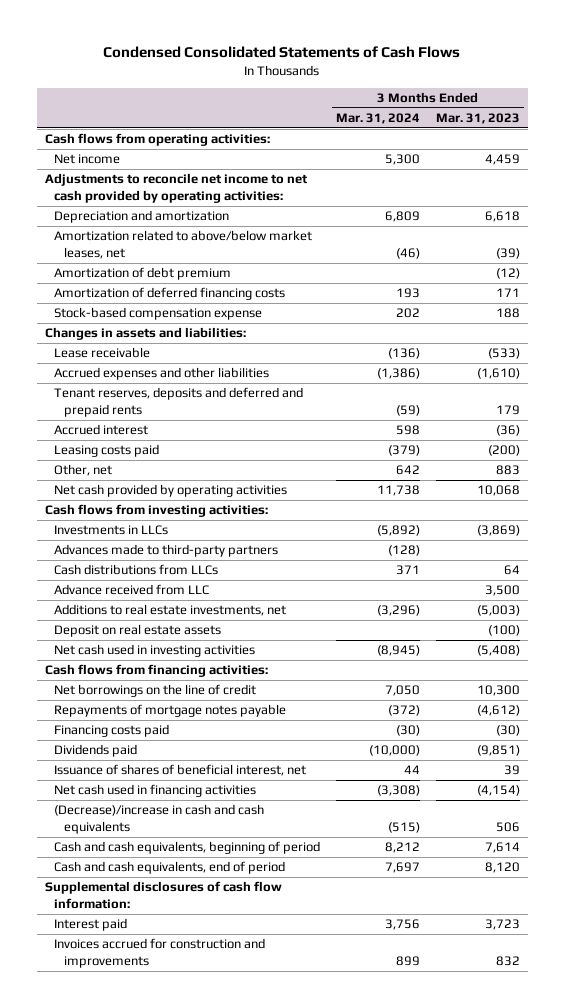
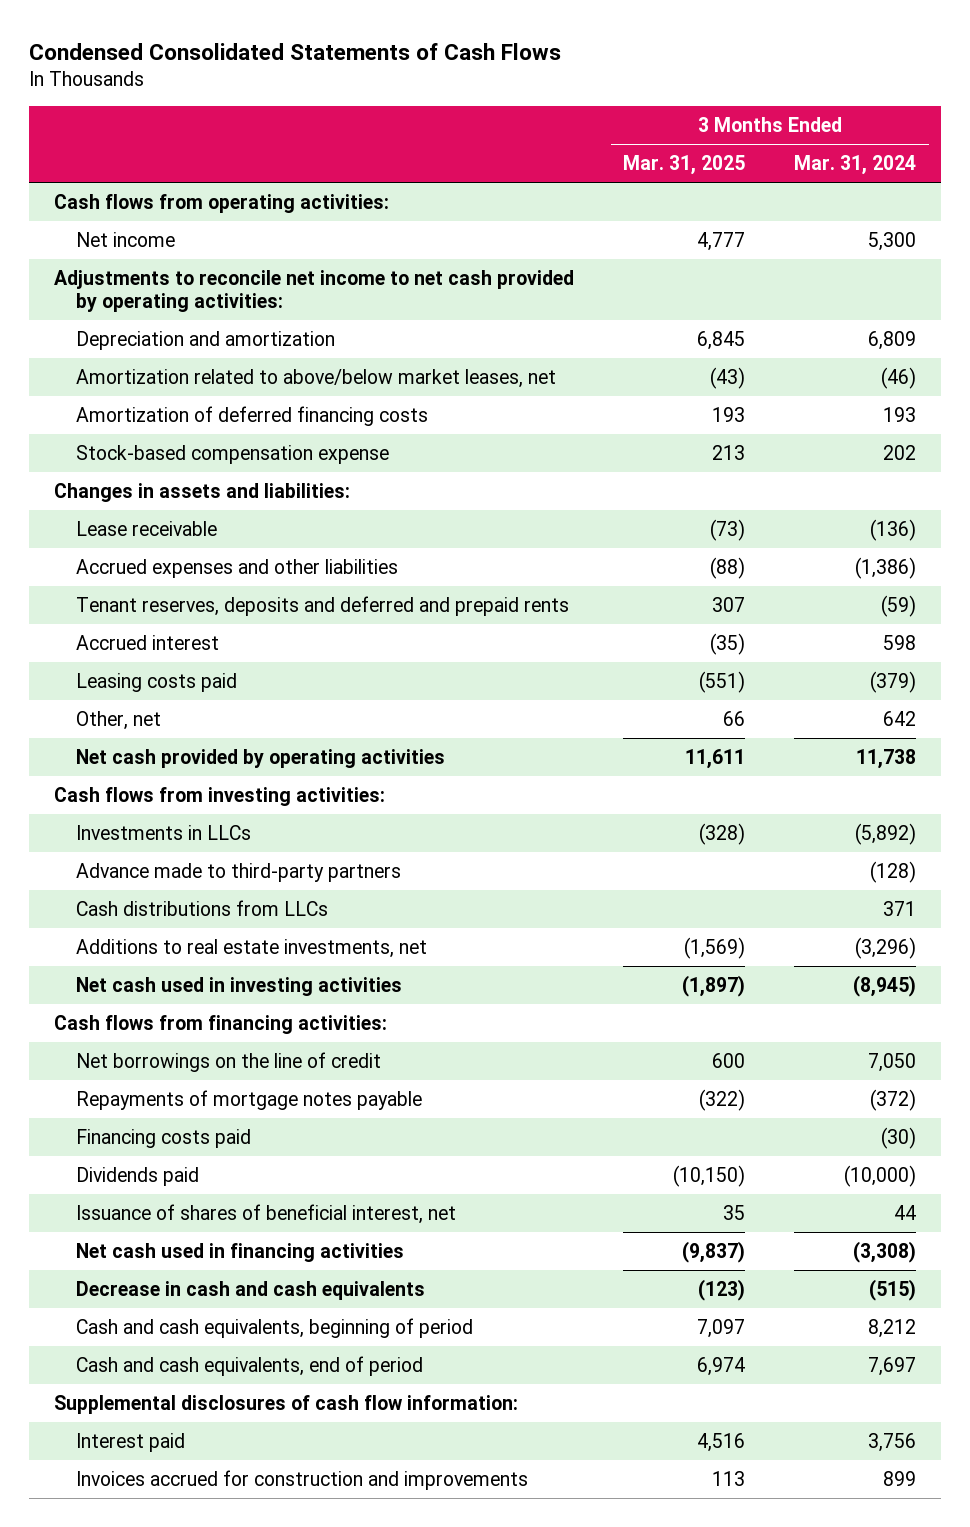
- | 3 Months Ended Mar. 31, 2024 | 3 Months Ended Mar. 31, 2023
+ | 3 Months Ended Mar. 31, 2025 | 3 Months Ended Mar. 31, 2024
- Amortization of debt premium | | (12)
- Advances made to third-party partners | (128) |
+ Advance made to third-party partners | | (128)
- Advance received from LLC | | 3,500
- Deposit on real estate assets | | (100)
- (Decrease)/increase in cash and cash equivalents | (515) | 506
+ Decrease in cash and cash equivalents | (123) | (515)

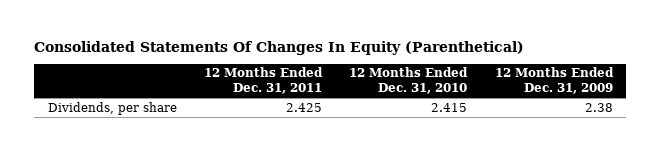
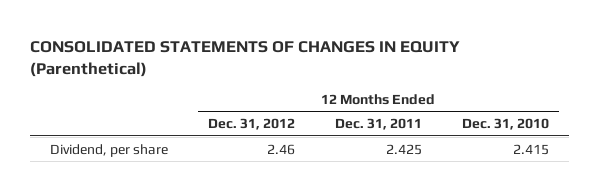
- Consolidated Statements Of Changes In Equity (Parenthetical)
+ CONSOLIDATED STATEMENTS OF CHANGES IN EQUITY (Parenthetical)
- | 12 Months Ended Dec. 31, 2011 | 12 Months Ended Dec. 31, 2010 | 12 Months Ended Dec. 31, 2009
+ | 12 Months Ended Dec. 31, 2012 | 12 Months Ended Dec. 31, 2011 | 12 Months Ended Dec. 31, 2010
- Dividends, per share | 2.425 | 2.415 | 2.38
+ Dividend, per share | 2.46 | 2.425 | 2.415

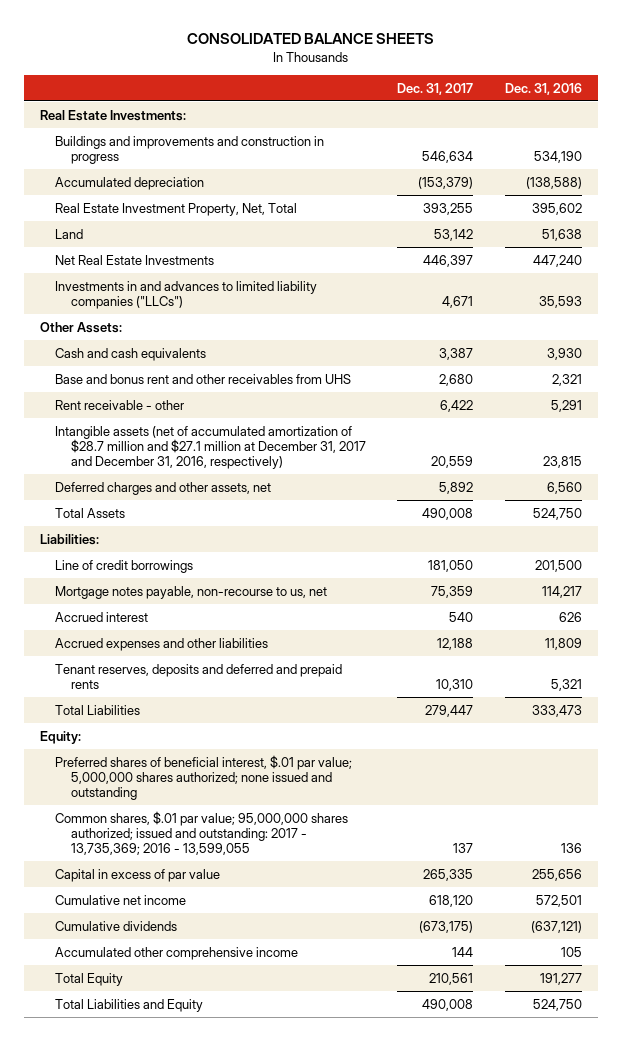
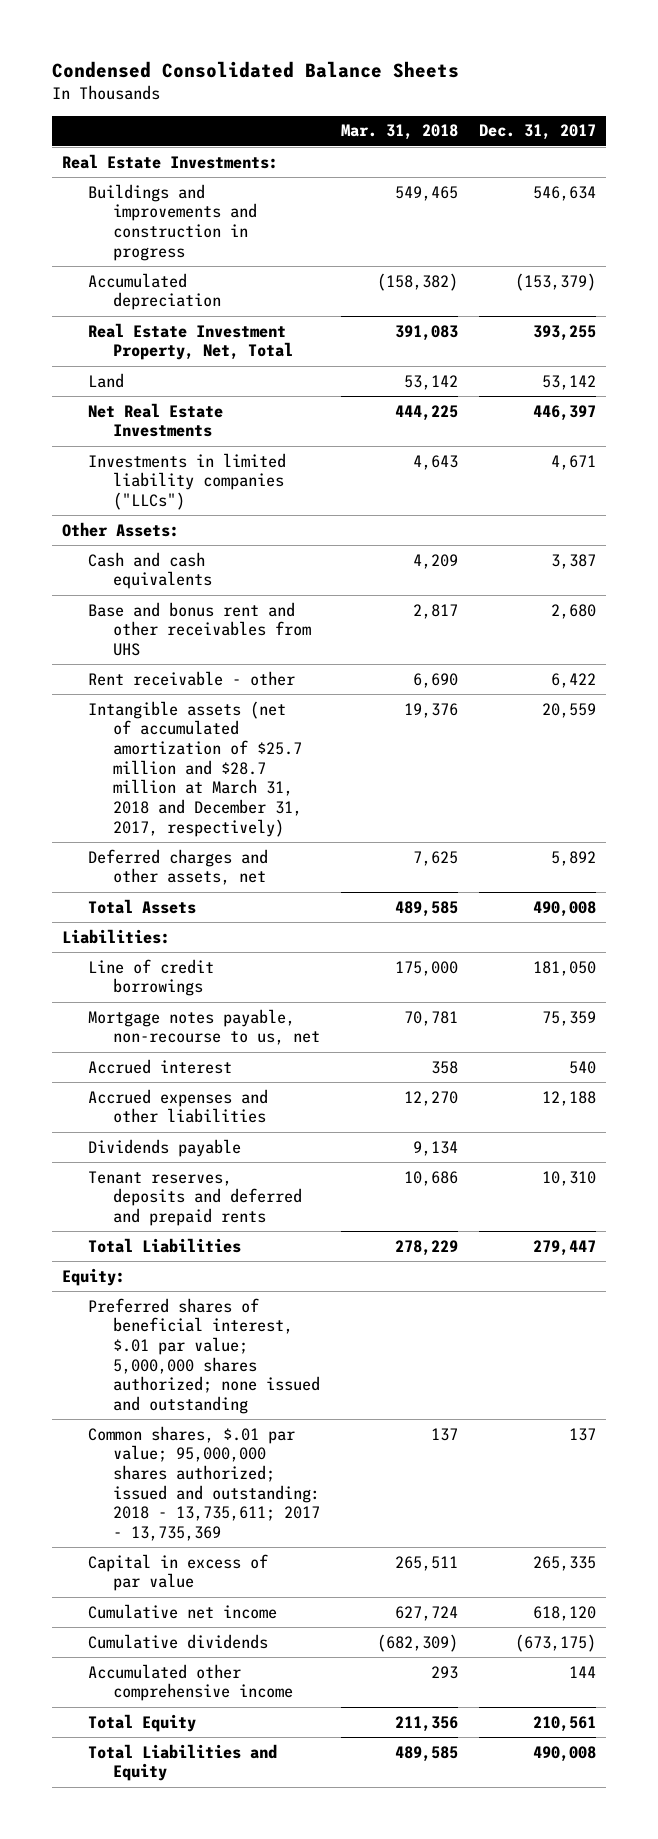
- CONSOLIDATED BALANCE SHEETS
+ Condensed Consolidated Balance Sheets
- | Dec. 31, 2017 | Dec. 31, 2016
+ | Mar. 31, 2018 | Dec. 31, 2017
- Investments in and advances to limited liability companies ("LLCs") | 4,671 | 35,593
+ Investments in limited liability companies ("LLCs") | 4,643 | 4,671
- Intangible assets (net of accumulated amortization of $28.7 million and $27.1 million at December 31, 2017 and December 31, 2016, respectively) | 20,559 | 23,815
+ Intangible assets (net of accumulated amortization of $25.7 million and $28.7 million at March 31, 2018 and December 31, 2017, respectively) | 19,376 | 20,559
+ Dividends payable | 9,134 |
- Common shares, $.01 par value; 95,000,000 shares authorized; issued and outstanding: 2017 - 13,735,369; 2016 - 13,599,055 | 137 | 136
+ Common shares, $.01 par value; 95,000,000 shares authorized; issued and outstanding: 2018 - 13,735,611; 2017 - 13,735,369 | 137 | 137

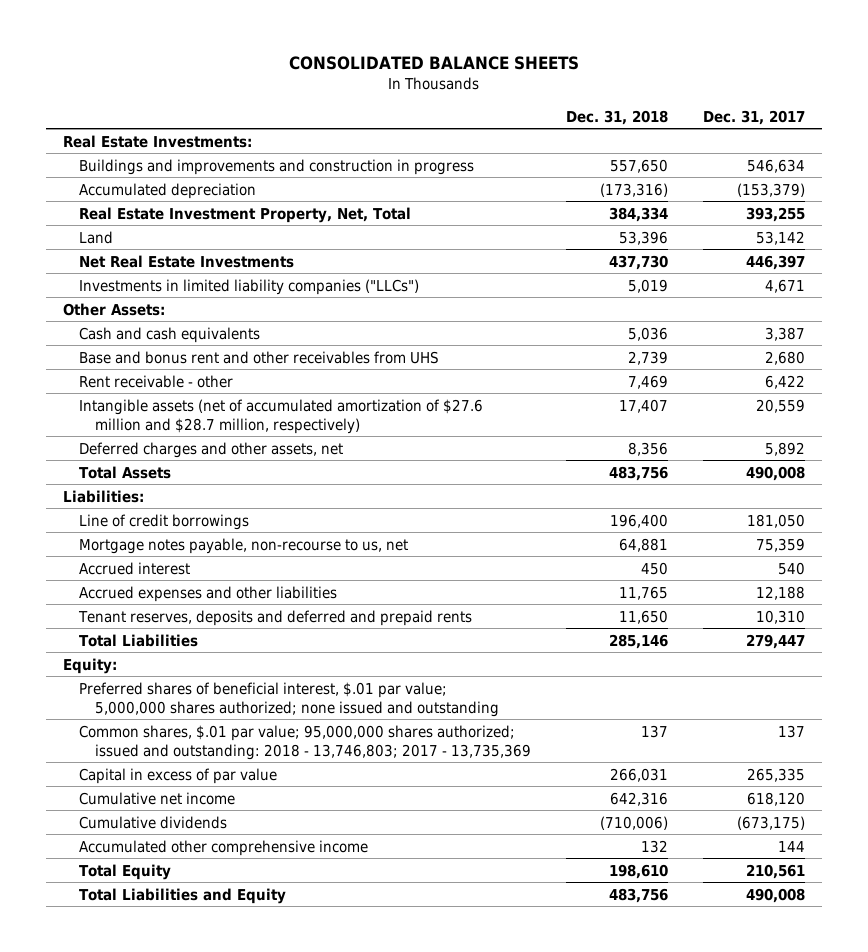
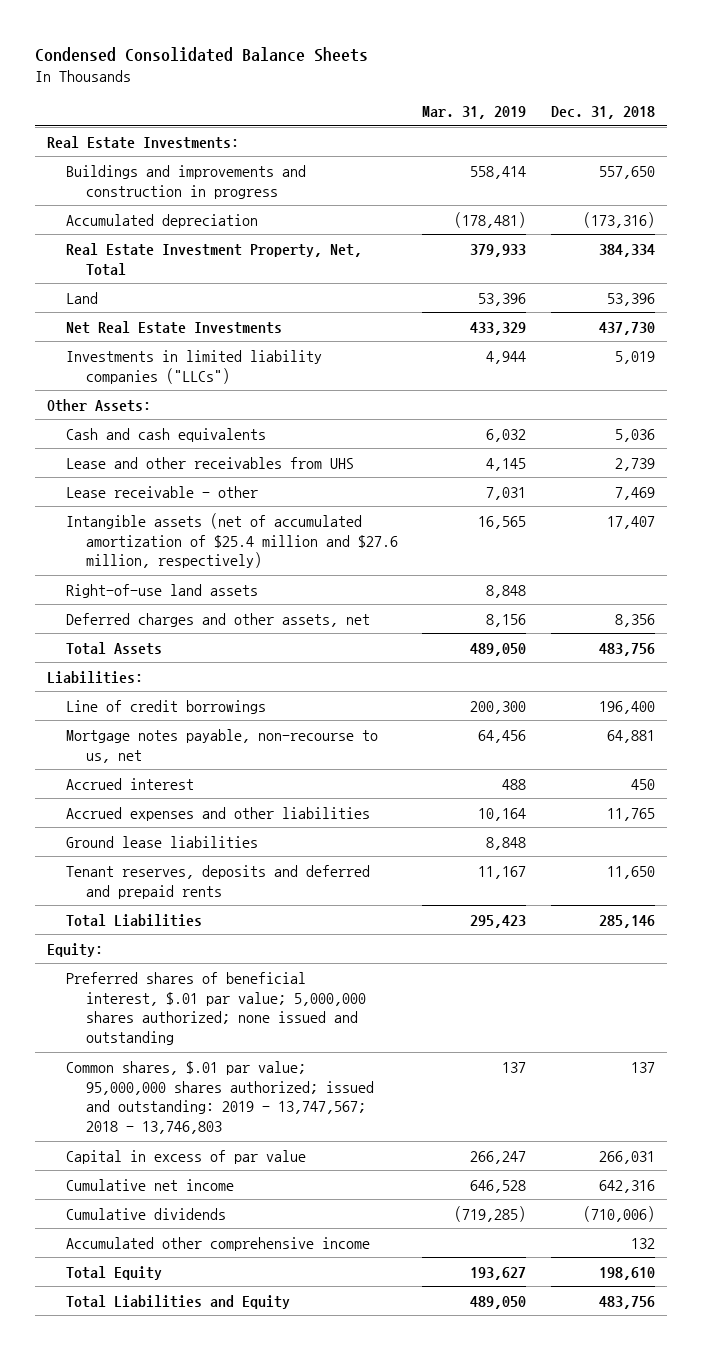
- CONSOLIDATED BALANCE SHEETS
+ Condensed Consolidated Balance Sheets
- | Dec. 31, 2018 | Dec. 31, 2017
+ | Mar. 31, 2019 | Dec. 31, 2018
- Base and bonus rent and other receivables from UHS | 2,739 | 2,680
- Rent receivable - other | 7,469 | 6,422
- Intangible assets (net of accumulated amortization of $27.6 million and $28.7 million, respectively) | 17,407 | 20,559
+ Lease and other receivables from UHS | 4,145 | 2,739
+ Lease receivable - other | 7,031 | 7,469
+ Intangible assets (net of accumulated amortization of $25.4 million and $27.6 million, respectively) | 16,565 | 17,407
+ Right-of-use land assets | 8,848 |
+ Ground lease liabilities | 8,848 |
- Common shares, $.01 par value; 95,000,000 shares authorized; issued and outstanding: 2018 - 13,746,803; 2017 - 13,735,369 | 137 | 137
+ Common shares, $.01 par value; 95,000,000 shares authorized; issued and outstanding: 2019 - 13,747,567; 2018 - 13,746,803 | 137 | 137

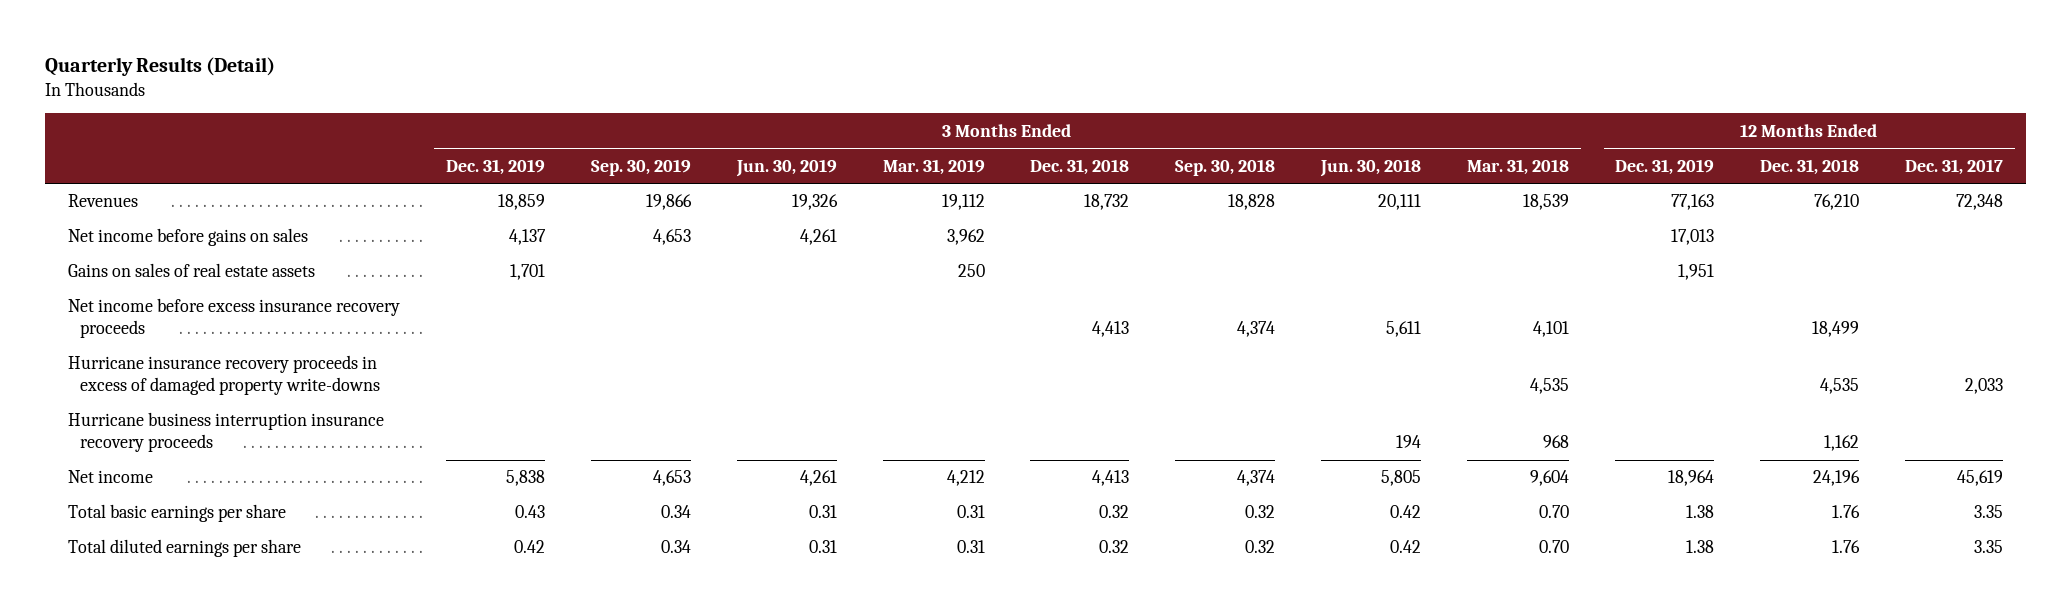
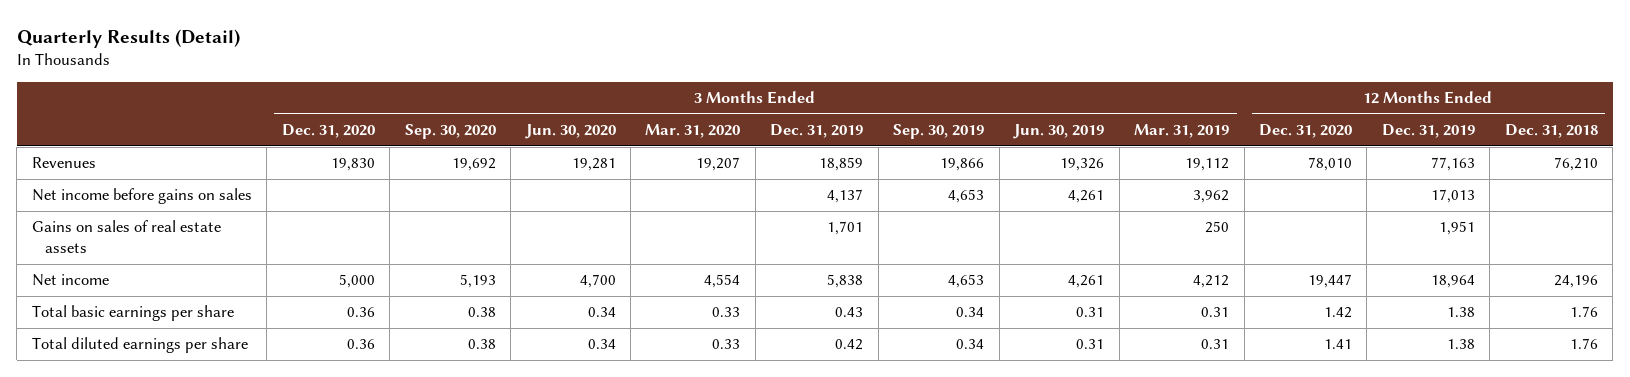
- | 3 Months Ended Dec. 31, 2019 | 3 Months Ended Sep. 30, 2019 | 3 Months Ended Jun. 30, 2019 | 3 Months Ended Mar. 31, 2019 | 3 Months Ended Dec. 31, 2018 | 3 Months Ended Sep. 30, 2018 | 3 Months Ended Jun. 30, 2018 | 3 Months Ended Mar. 31, 2018 | 12 Months Ended Dec. 31, 2019 | 12 Months Ended Dec. 31, 2018 | 12 Months Ended Dec. 31, 2017
+ | 3 Months Ended Dec. 31, 2020 | 3 Months Ended Sep. 30, 2020 | 3 Months Ended Jun. 30, 2020 | 3 Months Ended Mar. 31, 2020 | 3 Months Ended Dec. 31, 2019 | 3 Months Ended Sep. 30, 2019 | 3 Months Ended Jun. 30, 2019 | 3 Months Ended Mar. 31, 2019 | 12 Months Ended Dec. 31, 2020 | 12 Months Ended Dec. 31, 2019 | 12 Months Ended Dec. 31, 2018
- Net income before excess insurance recovery proceeds | | | | | 4,413 | 4,374 | 5,611 | 4,101 | | 18,499 |
- Hurricane insurance recovery proceeds in excess of damaged property write-downs | | | | | | | | 4,535 | | 4,535 | 2,033
- Hurricane business interruption insurance recovery proceeds | | | | | | | 194 | 968 | | 1,162 |

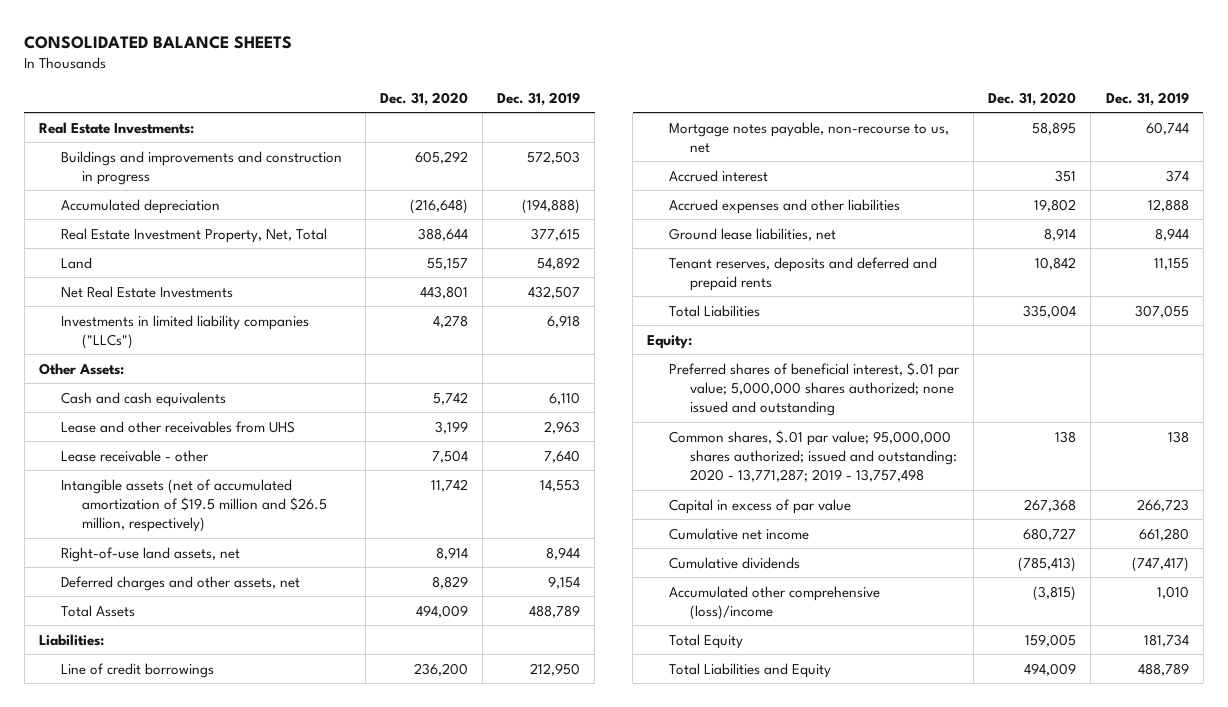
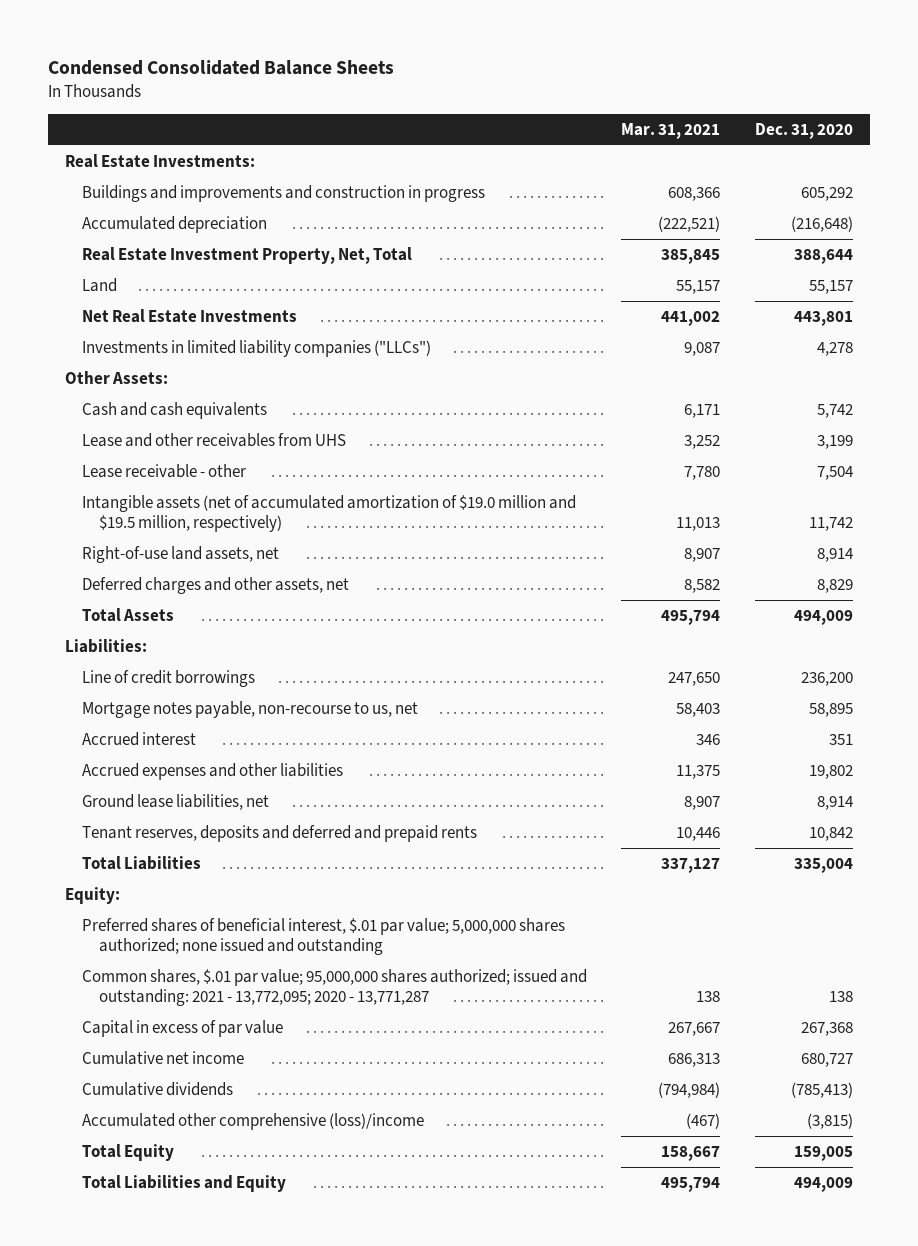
- CONSOLIDATED BALANCE SHEETS
+ Condensed Consolidated Balance Sheets
- | Dec. 31, 2020 | Dec. 31, 2019
+ | Mar. 31, 2021 | Dec. 31, 2020
- Intangible assets (net of accumulated amortization of $19.5 million and $26.5 million, respectively) | 11,742 | 14,553
+ Intangible assets (net of accumulated amortization of $19.0 million and $19.5 million, respectively) | 11,013 | 11,742
- Common shares, $.01 par value; 95,000,000 shares authorized; issued and outstanding: 2020 - 13,771,287; 2019 - 13,757,498 | 138 | 138
+ Common shares, $.01 par value; 95,000,000 shares authorized; issued and outstanding: 2021 - 13,772,095; 2020 - 13,771,287 | 138 | 138

